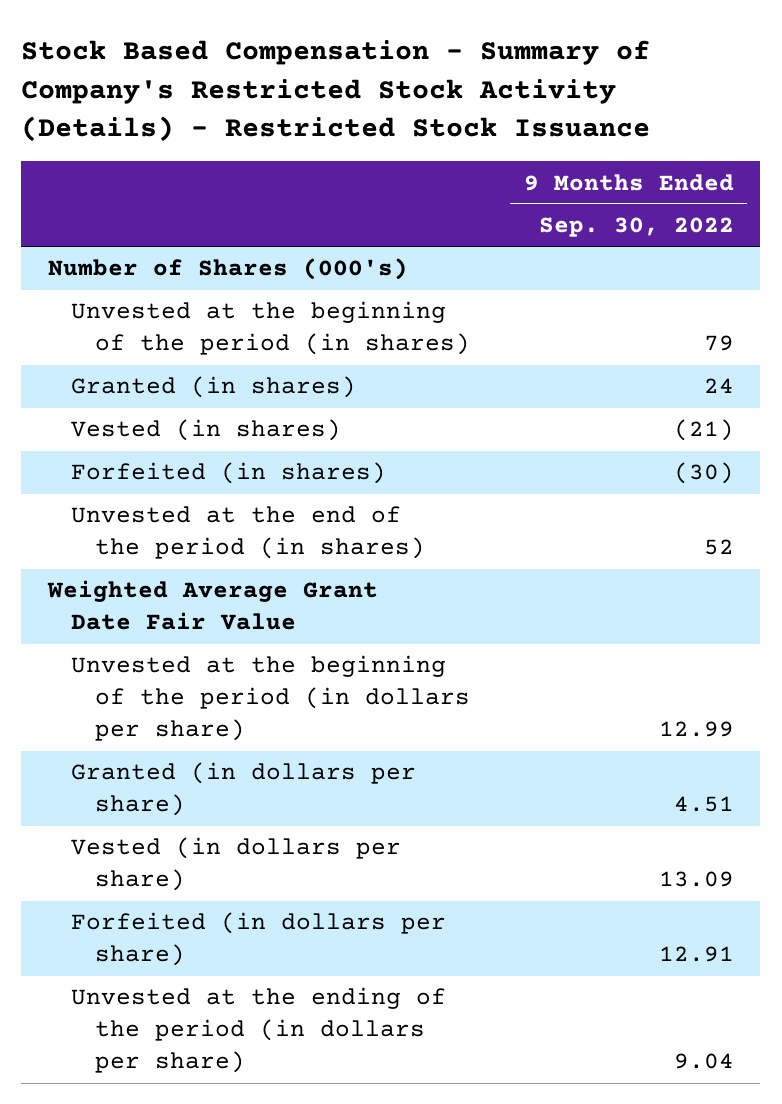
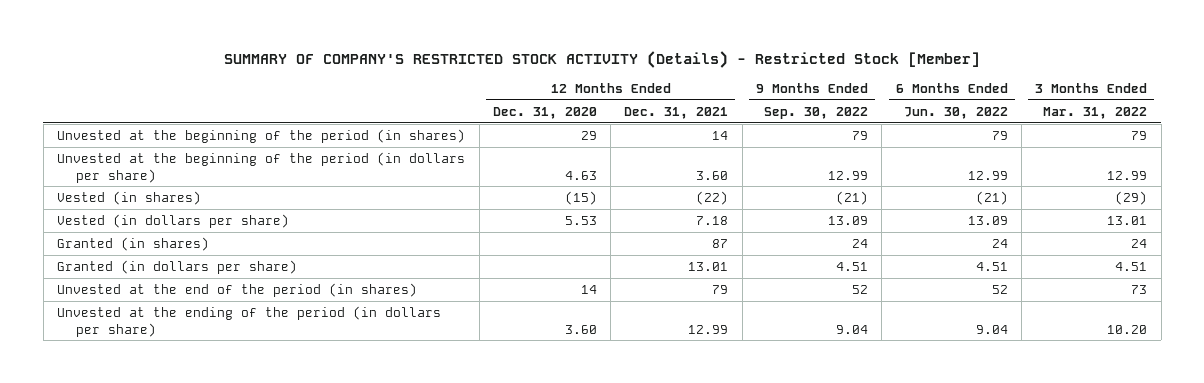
- Stock Based Compensation - Summary of Company's Restricted Stock Activity (Details) - Restricted Stock Issuance
+ SUMMARY OF COMPANY'S RESTRICTED STOCK ACTIVITY (Details) - Restricted Stock [Member]
- | 9 Months Ended Sep. 30, 2022
+ | 12 Months Ended Dec. 31, 2020 | 12 Months Ended Dec. 31, 2021 | 9 Months Ended Sep. 30, 2022 | 6 Months Ended Jun. 30, 2022 | 3 Months Ended Mar. 31, 2022
- Number of Shares (000's)
- Forfeited (in shares) | (30)
- Weighted Average Grant Date Fair Value
moved down: Vested (in shares) | (15) | (22) | (21) | (21) | (29)
- Forfeited (in dollars per share) | 12.91
moved down: Granted (in shares) | | 87 | 24 | 24 | 24
moved down: Granted (in dollars per share) | | 13.01 | 4.51 | 4.51 | 4.51
moved down: Unvested at the end of the period (in shares) | 14 | 79 | 52 | 52 | 73

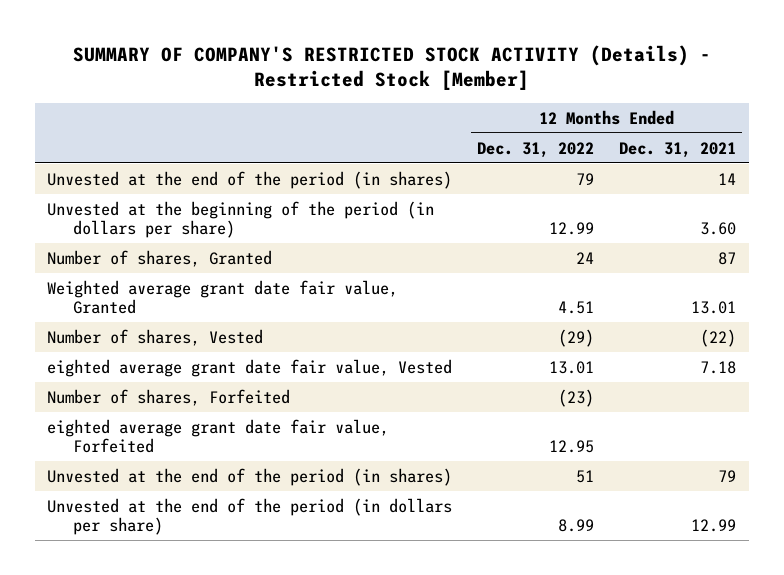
- | 12 Months Ended Dec. 31, 2020 | 12 Months Ended Dec. 31, 2021 | 9 Months Ended Sep. 30, 2022 | 6 Months Ended Jun. 30, 2022 | 3 Months Ended Mar. 31, 2022
+ | 12 Months Ended Dec. 31, 2022 | 12 Months Ended Dec. 31, 2021
- Unvested at the beginning of the period (in shares) | 29 | 14 | 79 | 79 | 79
+ Unvested at the end of the period (in shares) | 79 | 14
- Vested (in shares) | (15) | (22) | (21) | (21) | (29)
- Vested (in dollars per share) | 5.53 | 7.18 | 13.09 | 13.09 | 13.01
- Granted (in shares) | | 87 | 24 | 24 | 24
- Granted (in dollars per share) | | 13.01 | 4.51 | 4.51 | 4.51
+ Number of shares, Granted | 24 | 87
+ Weighted average grant date fair value, Granted | 4.51 | 13.01
+ Number of shares, Vested | (29) | (22)
+ eighted average grant date fair value, Vested | 13.01 | 7.18
+ Number of shares, Forfeited | (23) |
+ eighted average grant date fair value, Forfeited | 12.95 |
- Unvested at the ending of the period (in dollars per share) | 3.60 | 12.99 | 9.04 | 9.04 | 10.20
+ Unvested at the end of the period (in dollars per share) | 8.99 | 12.99

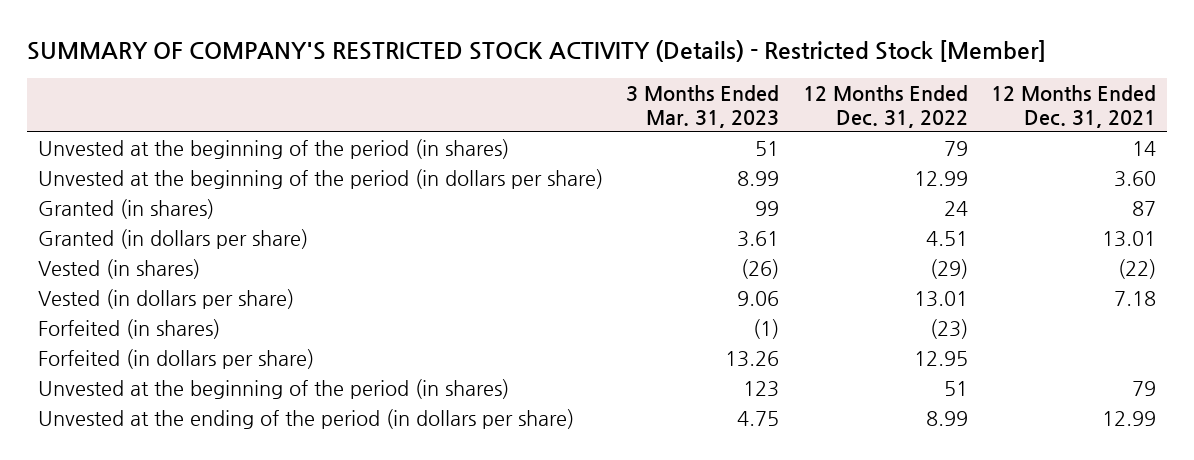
- | 12 Months Ended Dec. 31, 2022 | 12 Months Ended Dec. 31, 2021
+ | 3 Months Ended Mar. 31, 2023 | 12 Months Ended Dec. 31, 2022 | 12 Months Ended Dec. 31, 2021
- Unvested at the end of the period (in shares) | 79 | 14
+ Unvested at the beginning of the period (in shares) | 51 | 79 | 14
- Number of shares, Granted | 24 | 87
- Weighted average grant date fair value, Granted | 4.51 | 13.01
- Number of shares, Vested | (29) | (22)
- eighted average grant date fair value, Vested | 13.01 | 7.18
- Number of shares, Forfeited | (23) |
- eighted average grant date fair value, Forfeited | 12.95 |
- Unvested at the end of the period (in shares) | 51 | 79
- Unvested at the end of the period (in dollars per share) | 8.99 | 12.99
+ Granted (in shares) | 99 | 24 | 87
+ Granted (in dollars per share) | 3.61 | 4.51 | 13.01
+ Vested (in shares) | (26) | (29) | (22)
+ Vested (in dollars per share) | 9.06 | 13.01 | 7.18
+ Forfeited (in shares) | (1) | (23) |
+ Forfeited (in dollars per share) | 13.26 | 12.95 |
+ Unvested at the beginning of the period (in shares) | 123 | 51 | 79
+ Unvested at the ending of the period (in dollars per share) | 4.75 | 8.99 | 12.99

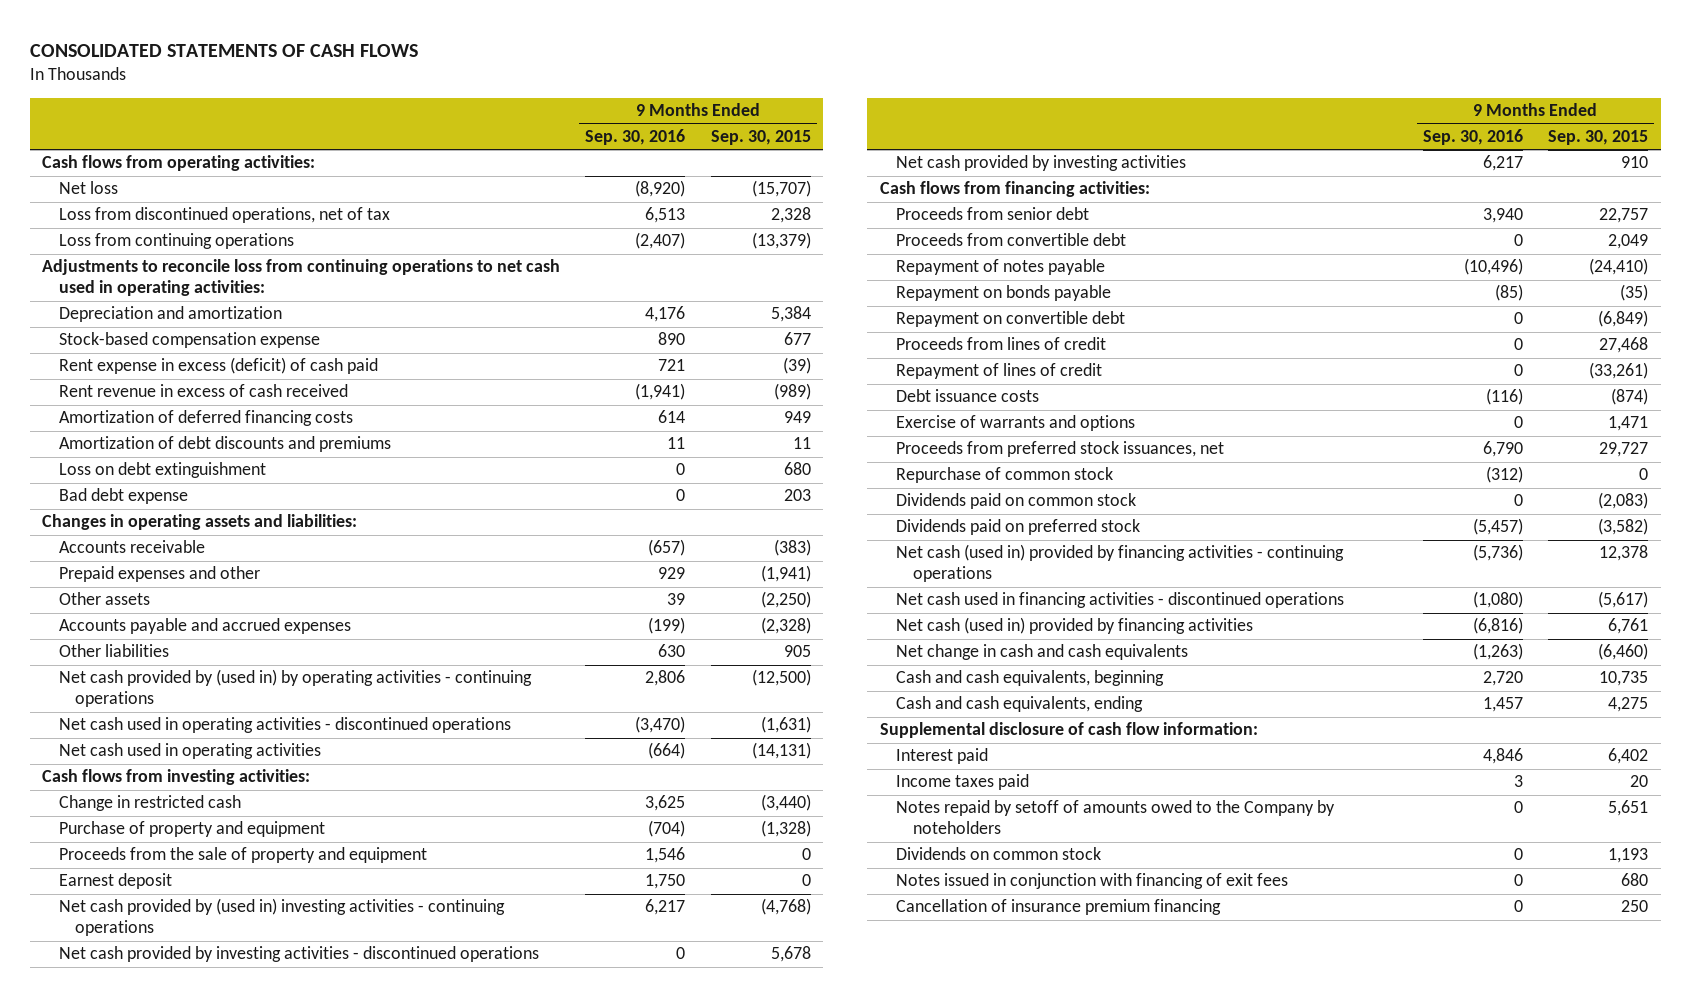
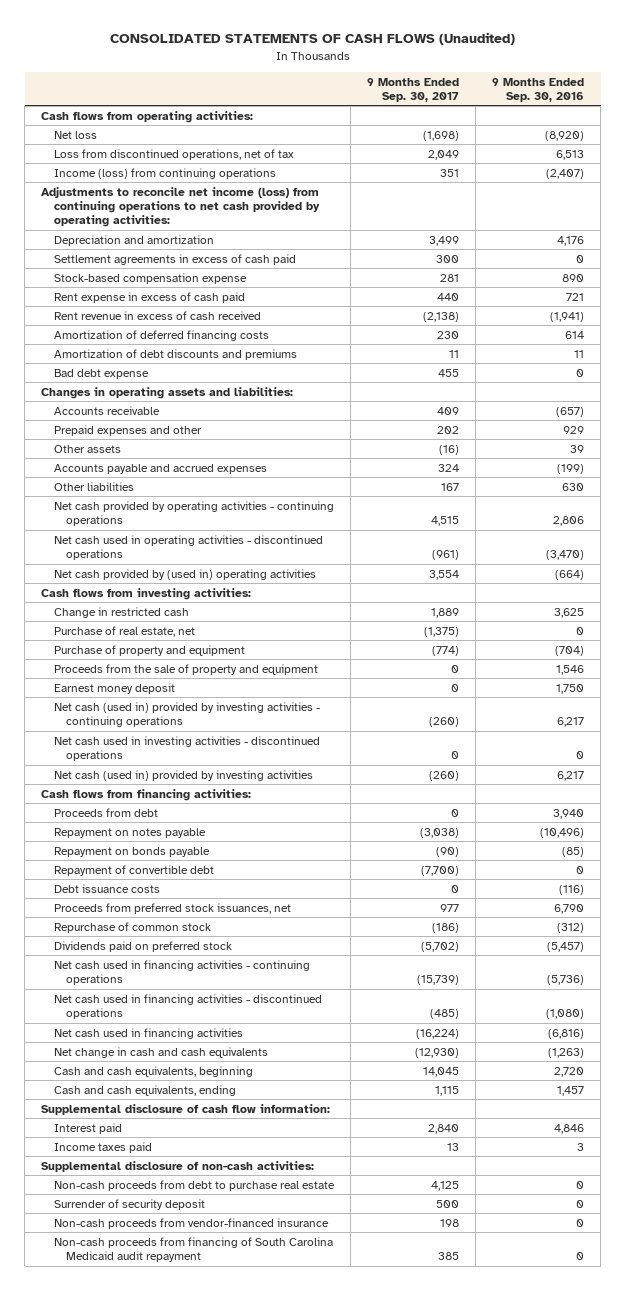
- CONSOLIDATED STATEMENTS OF CASH FLOWS
+ CONSOLIDATED STATEMENTS OF CASH FLOWS (Unaudited)
- | 9 Months Ended Sep. 30, 2016 | 9 Months Ended Sep. 30, 2015
+ | 9 Months Ended Sep. 30, 2017 | 9 Months Ended Sep. 30, 2016
- Loss from continuing operations | (2,407) | (13,379)
- Adjustments to reconcile loss from continuing operations to net cash used in operating activities:
+ Income (loss) from continuing operations | 351 | (2,407)
+ Adjustments to reconcile net income (loss) from continuing operations to net cash provided by operating activities:
+ Settlement agreements in excess of cash paid | 300 | 0
- Rent expense in excess (deficit) of cash paid | 721 | (39)
+ Rent expense in excess of cash paid | 440 | 721
- Loss on debt extinguishment | 0 | 680
- Net cash provided by (used in) by operating activities - continuing operations | 2,806 | (12,500)
+ Net cash provided by operating activities - continuing operations | 4,515 | 2,806
- Net cash used in operating activities | (664) | (14,131)
+ Net cash provided by (used in) operating activities | 3,554 | (664)
+ Purchase of real estate, net | (1,375) | 0
- Earnest deposit | 1,750 | 0
- Net cash provided by (used in) investing activities - continuing operations | 6,217 | (4,768)
- Net cash provided by investing activities - discontinued operations | 0 | 5,678
- Net cash provided by investing activities | 6,217 | 910
+ Earnest money deposit | 0 | 1,750
+ Net cash (used in) provided by investing activities - continuing operations | (260) | 6,217
+ Net cash used in investing activities - discontinued operations | 0 | 0
+ Net cash (used in) provided by investing activities | (260) | 6,217
- Proceeds from senior debt | 3,940 | 22,757
- Proceeds from convertible debt | 0 | 2,049
- Repayment of notes payable | (10,496) | (24,410)
+ Proceeds from debt | 0 | 3,940
+ Repayment on notes payable | (3,038) | (10,496)
- Repayment on convertible debt | 0 | (6,849)
- Proceeds from lines of credit | 0 | 27,468
- Repayment of lines of credit | 0 | (33,261)
+ Repayment of convertible debt | (7,700) | 0
- Exercise of warrants and options | 0 | 1,471
- Dividends paid on common stock | 0 | (2,083)
- Net cash (used in) provided by financing activities - continuing operations | (5,736) | 12,378
+ Net cash used in financing activities - continuing operations | (15,739) | (5,736)
- Net cash (used in) provided by financing activities | (6,816) | 6,761
+ Net cash used in financing activities | (16,224) | (6,816)
- Notes repaid by setoff of amounts owed to the Company by noteholders | 0 | 5,651
- Dividends on common stock | 0 | 1,193
- Notes issued in conjunction with financing of exit fees | 0 | 680
- Cancellation of insurance premium financing | 0 | 250
+ Supplemental disclosure of non-cash activities:
+ Non-cash proceeds from debt to purchase real estate | 4,125 | 0
+ Surrender of security deposit | 500 | 0
+ Non-cash proceeds from vendor-financed insurance | 198 | 0
+ Non-cash proceeds from financing of South Carolina Medicaid audit repayment | 385 | 0

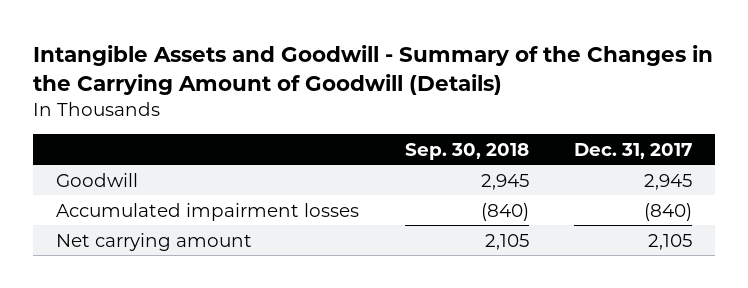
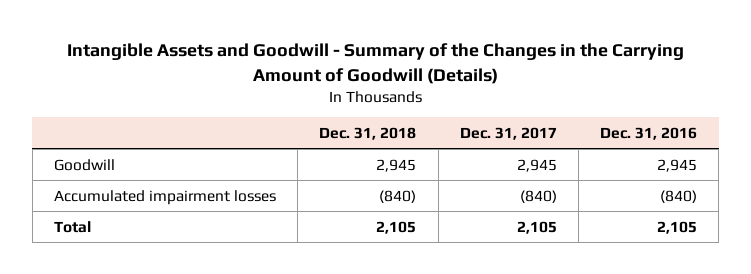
- | Sep. 30, 2018 | Dec. 31, 2017
+ | Dec. 31, 2018 | Dec. 31, 2017 | Dec. 31, 2016
- Net carrying amount | 2,105 | 2,105
+ Total | 2,105 | 2,105 | 2,105

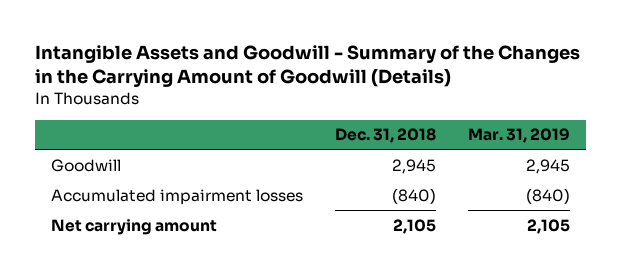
- | Dec. 31, 2018 | Dec. 31, 2017 | Dec. 31, 2016
+ | Dec. 31, 2018 | Mar. 31, 2019
- Total | 2,105 | 2,105 | 2,105
+ Net carrying amount | 2,105 | 2,105

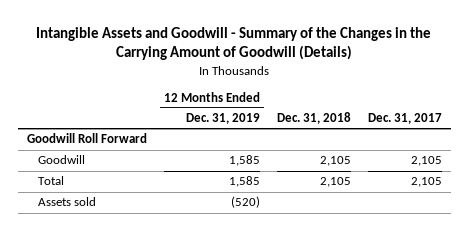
- | Dec. 31, 2018 | Mar. 31, 2019
+ | 12 Months Ended Dec. 31, 2019 | Dec. 31, 2018 | Dec. 31, 2017
- Goodwill | 2,945 | 2,945
- Accumulated impairment losses | (840) | (840)
- Net carrying amount | 2,105 | 2,105
+ Goodwill Roll Forward
+ Goodwill | 1,585 | 2,105 | 2,105
+ Total | 1,585 | 2,105 | 2,105
+ Assets sold | (520) | |

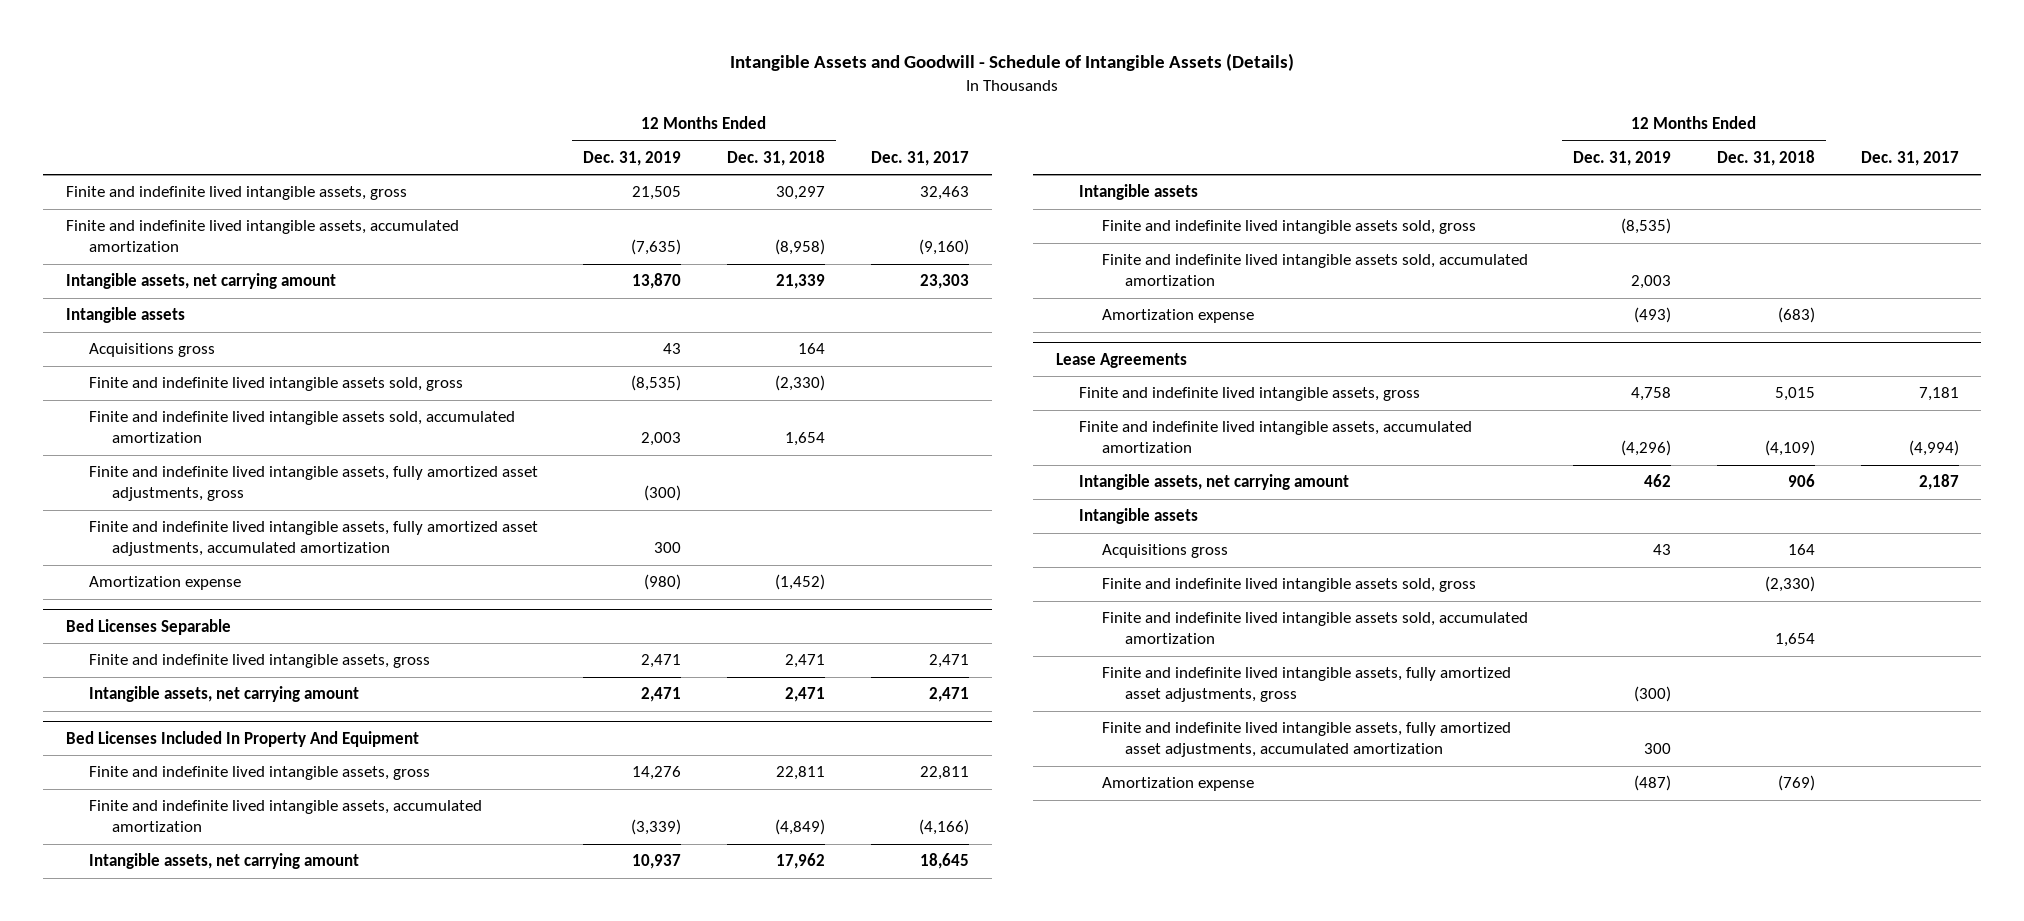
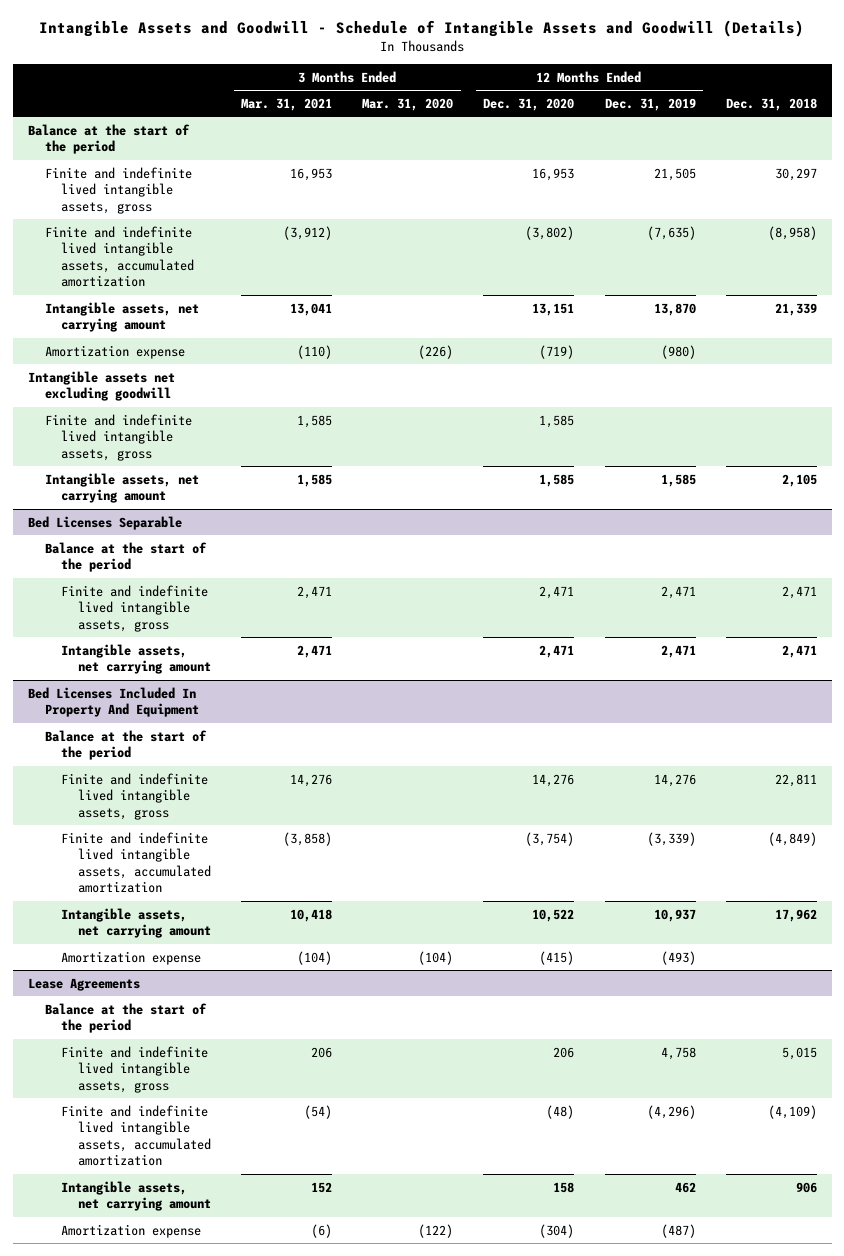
- Intangible Assets and Goodwill - Schedule of Intangible Assets (Details)
+ Intangible Assets and Goodwill - Schedule of Intangible Assets and Goodwill (Details)
- | 12 Months Ended Dec. 31, 2019 | 12 Months Ended Dec. 31, 2018 | Dec. 31, 2017
+ | 3 Months Ended Mar. 31, 2021 | 3 Months Ended Mar. 31, 2020 | 12 Months Ended Dec. 31, 2020 | 12 Months Ended Dec. 31, 2019 | Dec. 31, 2018
+ Balance at the start of the period
- Intangible assets
- Acquisitions gross | 43 | 164 |
- Finite and indefinite lived intangible assets sold, gross | (8,535) | (2,330) |
- Finite and indefinite lived intangible assets sold, accumulated amortization | 2,003 | 1,654 |
- Finite and indefinite lived intangible assets, fully amortized asset adjustments, gross | (300) | |
- Finite and indefinite lived intangible assets, fully amortized asset adjustments, accumulated amortization | 300 | |
+ Intangible assets net excluding goodwill
+ Finite and indefinite lived intangible assets, gross | 1,585 | | 1,585 | |
+ Intangible assets, net carrying amount | 1,585 | | 1,585 | 1,585 | 2,105
@ Bed Licenses Separable
+ Balance at the start of the period
@ Bed Licenses Included In Property And Equipment
+ Balance at the start of the period
- Intangible assets
- Finite and indefinite lived intangible assets sold, gross | (8,535) | |
- Finite and indefinite lived intangible assets sold, accumulated amortization | 2,003 | |
@ Lease Agreements
+ Balance at the start of the period
- Intangible assets
- Acquisitions gross | 43 | 164 |
- Finite and indefinite lived intangible assets sold, gross | | (2,330) |
- Finite and indefinite lived intangible assets sold, accumulated amortization | | 1,654 |
- Finite and indefinite lived intangible assets, fully amortized asset adjustments, gross | (300) | |
- Finite and indefinite lived intangible assets, fully amortized asset adjustments, accumulated amortization | 300 | |

